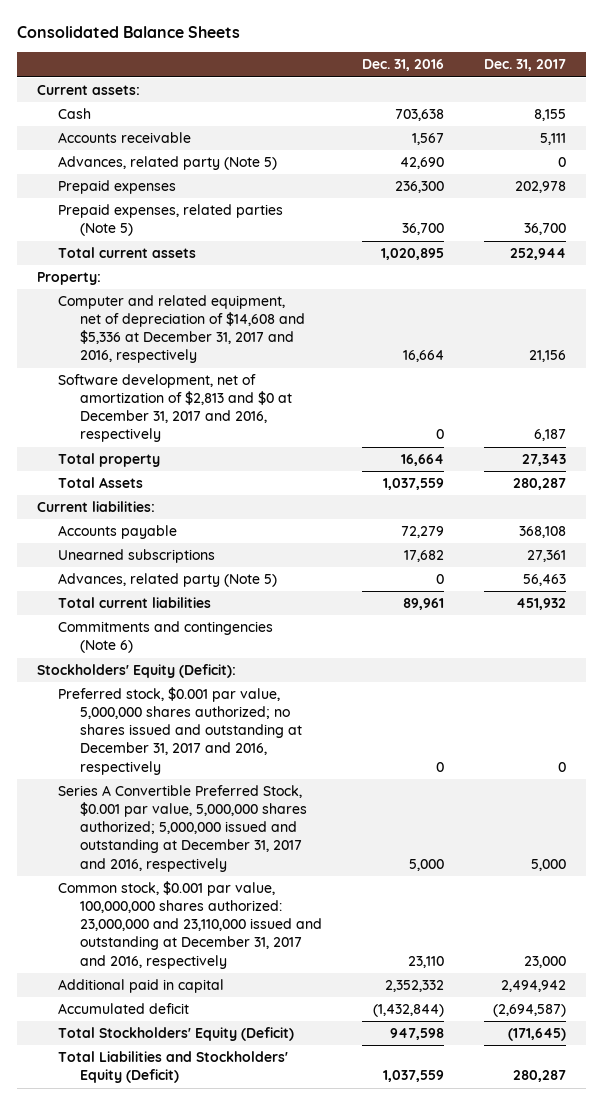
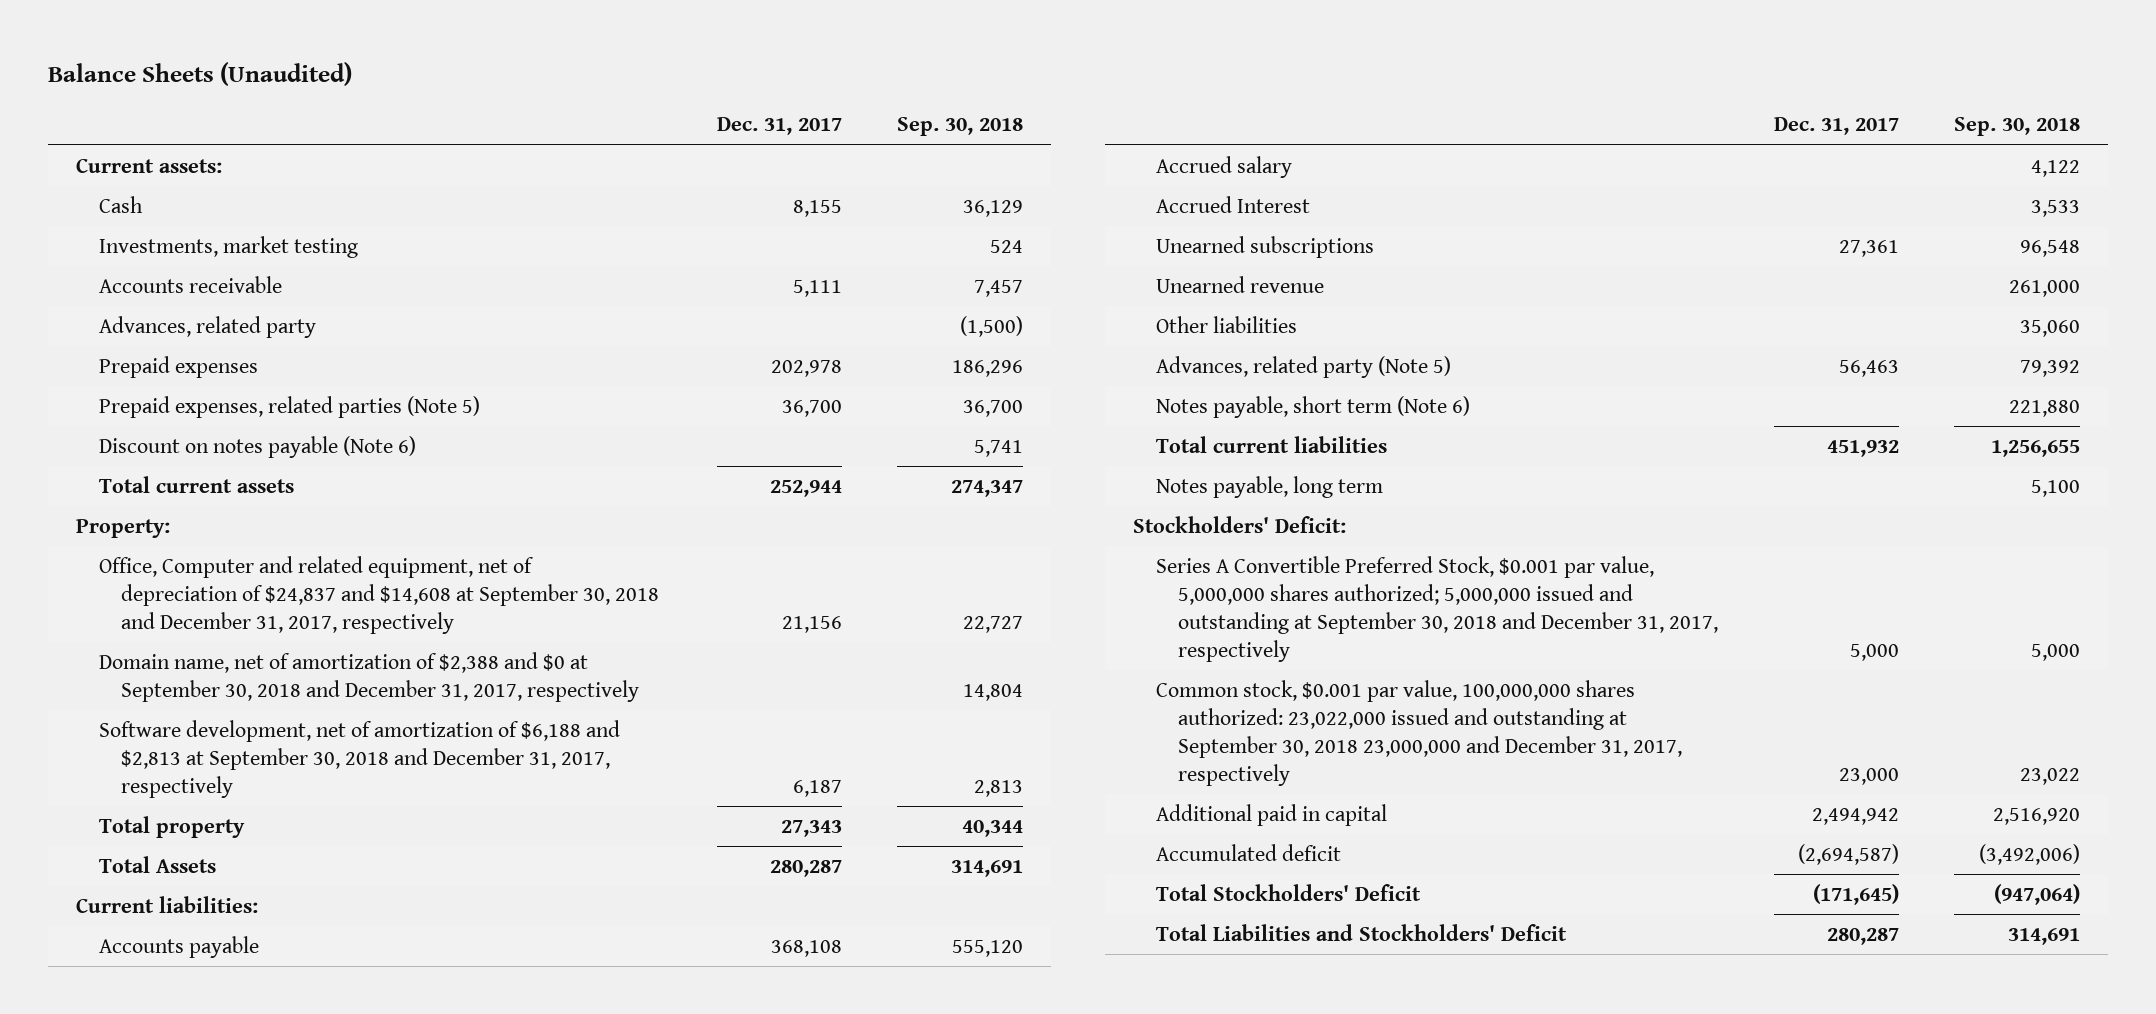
- Consolidated Balance Sheets
+ Balance Sheets (Unaudited)
- | Dec. 31, 2016 | Dec. 31, 2017
+ | Dec. 31, 2017 | Sep. 30, 2018
+ Investments, market testing | | 524
- Advances, related party (Note 5) | 42,690 | 0
+ Advances, related party | | (1,500)
+ Discount on notes payable (Note 6) | | 5,741
- Computer and related equipment, net of depreciation of $14,608 and $5,336 at December 31, 2017 and 2016, respectively | 16,664 | 21,156
- Software development, net of amortization of $2,813 and $0 at December 31, 2017 and 2016, respectively | 0 | 6,187
+ Office, Computer and related equipment, net of depreciation of $24,837 and $14,608 at September 30, 2018 and December 31, 2017, respectively | 21,156 | 22,727
+ Domain name, net of amortization of $2,388 and $0 at September 30, 2018 and December 31, 2017, respectively | | 14,804
+ Software development, net of amortization of $6,188 and $2,813 at September 30, 2018 and December 31, 2017, respectively | 6,187 | 2,813
+ Accrued salary | | 4,122
+ Accrued Interest | | 3,533
+ Unearned revenue | | 261,000
+ Other liabilities | | 35,060
+ Notes payable, short term (Note 6) | | 221,880
- Commitments and contingencies (Note 6)
- Stockholders' Equity (Deficit):
- Preferred stock, $0.001 par value, 5,000,000 shares authorized; no shares issued and outstanding at December 31, 2017 and 2016, respectively | 0 | 0
- Series A Convertible Preferred Stock, $0.001 par value, 5,000,000 shares authorized; 5,000,000 issued and outstanding at December 31, 2017 and 2016, respectively | 5,000 | 5,000
- Common stock, $0.001 par value, 100,000,000 shares authorized: 23,000,000 and 23,110,000 issued and outstanding at December 31, 2017 and 2016, respectively | 23,110 | 23,000
+ Notes payable, long term | | 5,100
+ Stockholders' Deficit:
+ Series A Convertible Preferred Stock, $0.001 par value, 5,000,000 shares authorized; 5,000,000 issued and outstanding at September 30, 2018 and December 31, 2017, respectively | 5,000 | 5,000
+ Common stock, $0.001 par value, 100,000,000 shares authorized: 23,022,000 issued and outstanding at September 30, 2018 23,000,000 and December 31, 2017, respectively | 23,000 | 23,022
- Total Stockholders' Equity (Deficit) | 947,598 | (171,645)
- Total Liabilities and Stockholders' Equity (Deficit) | 1,037,559 | 280,287
+ Total Stockholders' Deficit | (171,645) | (947,064)
+ Total Liabilities and Stockholders' Deficit | 280,287 | 314,691

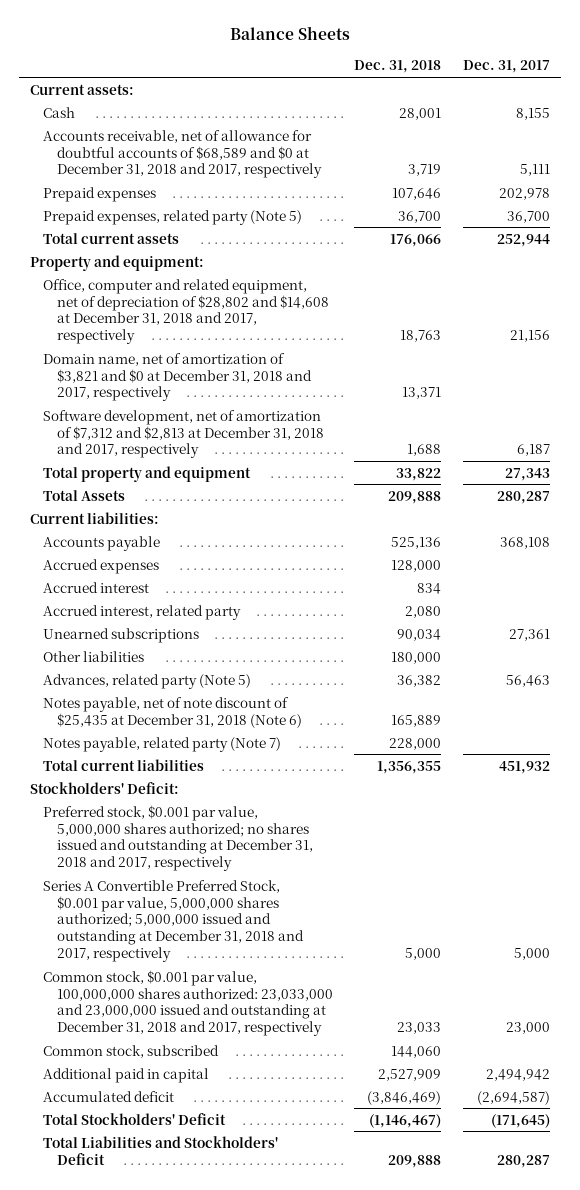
- Balance Sheets (Unaudited)
+ Balance Sheets
- | Dec. 31, 2017 | Sep. 30, 2018
+ | Dec. 31, 2018 | Dec. 31, 2017
- Investments, market testing | | 524
- Accounts receivable | 5,111 | 7,457
- Advances, related party | | (1,500)
+ Accounts receivable, net of allowance for doubtful accounts of $68,589 and $0 at December 31, 2018 and 2017, respectively | 3,719 | 5,111
- Prepaid expenses, related parties (Note 5) | 36,700 | 36,700
- Discount on notes payable (Note 6) | | 5,741
+ Prepaid expenses, related party (Note 5) | 36,700 | 36,700
- Property:
- Office, Computer and related equipment, net of depreciation of $24,837 and $14,608 at September 30, 2018 and December 31, 2017, respectively | 21,156 | 22,727
- Domain name, net of amortization of $2,388 and $0 at September 30, 2018 and December 31, 2017, respectively | | 14,804
- Software development, net of amortization of $6,188 and $2,813 at September 30, 2018 and December 31, 2017, respectively | 6,187 | 2,813
- Total property | 27,343 | 40,344
+ Property and equipment:
+ Office, computer and related equipment, net of depreciation of $28,802 and $14,608 at December 31, 2018 and 2017, respectively | 18,763 | 21,156
+ Domain name, net of amortization of $3,821 and $0 at December 31, 2018 and 2017, respectively | 13,371 |
+ Software development, net of amortization of $7,312 and $2,813 at December 31, 2018 and 2017, respectively | 1,688 | 6,187
+ Total property and equipment | 33,822 | 27,343
- Accrued salary | | 4,122
- Accrued Interest | | 3,533
+ Accrued expenses | 128,000 |
+ Accrued interest | 834 |
+ Accrued interest, related party | 2,080 |
- Unearned revenue | | 261,000
- Notes payable, short term (Note 6) | | 221,880
+ Notes payable, net of note discount of $25,435 at December 31, 2018 (Note 6) | 165,889 |
+ Notes payable, related party (Note 7) | 228,000 |
- Notes payable, long term | | 5,100
- Series A Convertible Preferred Stock, $0.001 par value, 5,000,000 shares authorized; 5,000,000 issued and outstanding at September 30, 2018 and December 31, 2017, respectively | 5,000 | 5,000
- Common stock, $0.001 par value, 100,000,000 shares authorized: 23,022,000 issued and outstanding at September 30, 2018 23,000,000 and December 31, 2017, respectively | 23,000 | 23,022
+ Preferred stock, $0.001 par value, 5,000,000 shares authorized; no shares issued and outstanding at December 31, 2018 and 2017, respectively
+ Series A Convertible Preferred Stock, $0.001 par value, 5,000,000 shares authorized; 5,000,000 issued and outstanding at December 31, 2018 and 2017, respectively | 5,000 | 5,000
+ Common stock, $0.001 par value, 100,000,000 shares authorized: 23,033,000 and 23,000,000 issued and outstanding at December 31, 2018 and 2017, respectively | 23,033 | 23,000
+ Common stock, subscribed | 144,060 |

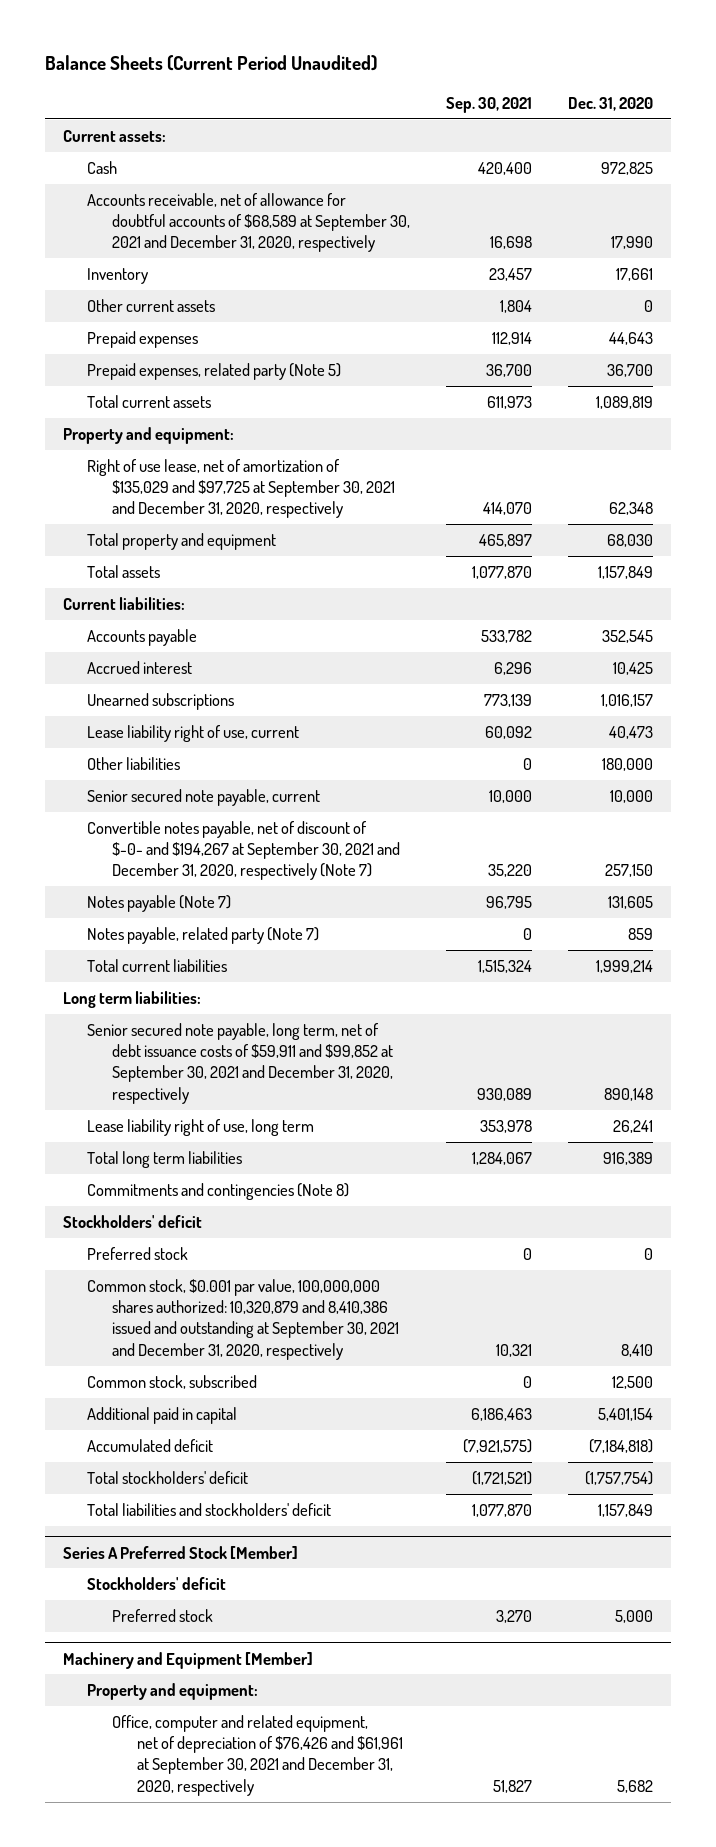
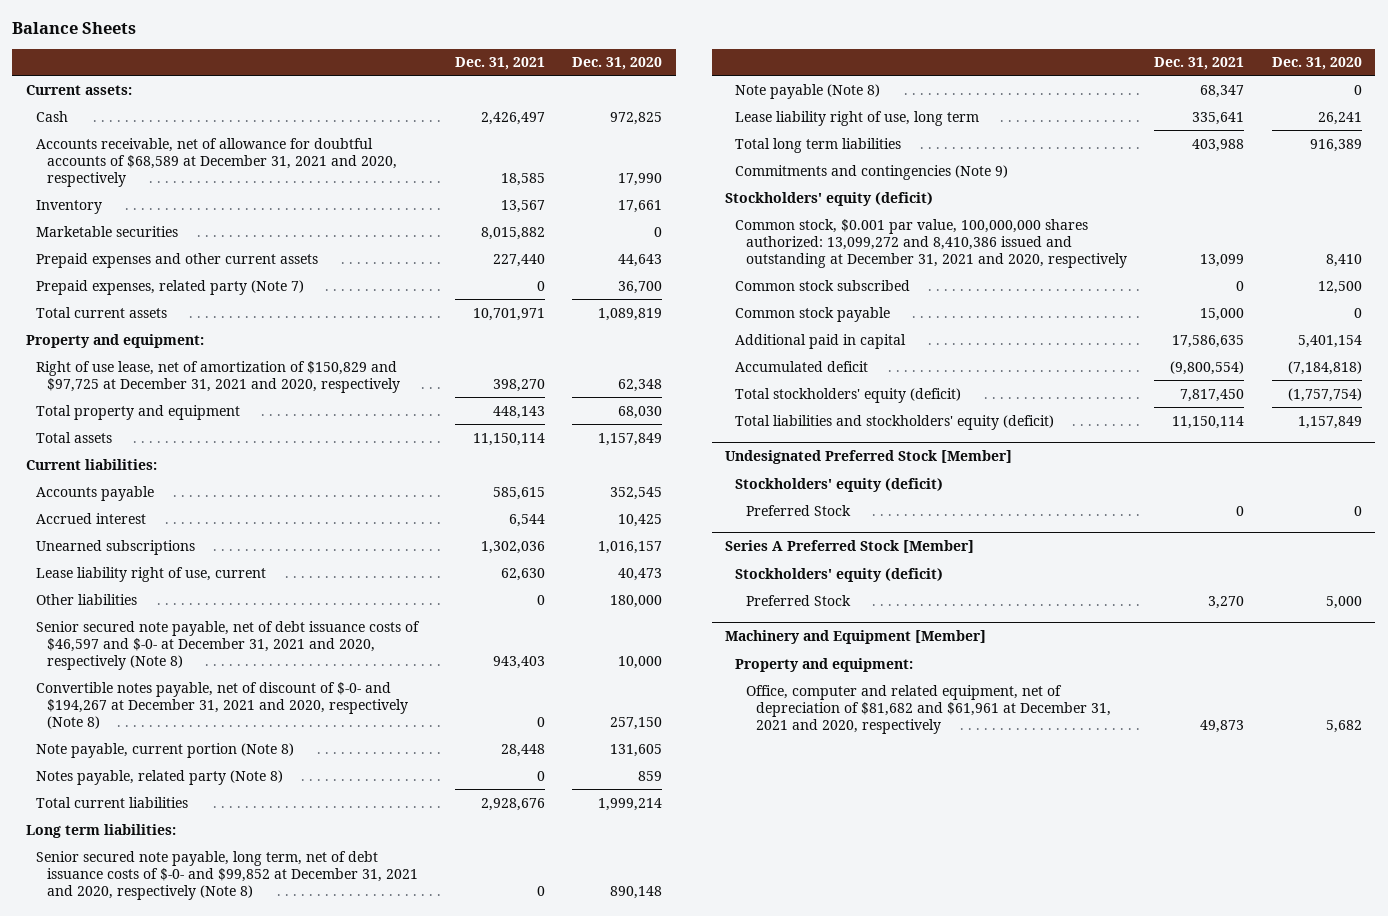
- Balance Sheets (Current Period Unaudited)
+ Balance Sheets
- | Sep. 30, 2021 | Dec. 31, 2020
+ | Dec. 31, 2021 | Dec. 31, 2020
- Accounts receivable, net of allowance for doubtful accounts of $68,589 at September 30, 2021 and December 31, 2020, respectively | 16,698 | 17,990
+ Accounts receivable, net of allowance for doubtful accounts of $68,589 at December 31, 2021 and 2020, respectively | 18,585 | 17,990
- Other current assets | 1,804 | 0
- Prepaid expenses | 112,914 | 44,643
- Prepaid expenses, related party (Note 5) | 36,700 | 36,700
+ Marketable securities | 8,015,882 | 0
+ Prepaid expenses and other current assets | 227,440 | 44,643
+ Prepaid expenses, related party (Note 7) | 0 | 36,700
- Right of use lease, net of amortization of $135,029 and $97,725 at September 30, 2021 and December 31, 2020, respectively | 414,070 | 62,348
+ Right of use lease, net of amortization of $150,829 and $97,725 at December 31, 2021 and 2020, respectively | 398,270 | 62,348
- Senior secured note payable, current | 10,000 | 10,000
- Convertible notes payable, net of discount of $-0- and $194,267 at September 30, 2021 and December 31, 2020, respectively (Note 7) | 35,220 | 257,150
- Notes payable (Note 7) | 96,795 | 131,605
- Notes payable, related party (Note 7) | 0 | 859
+ Senior secured note payable, net of debt issuance costs of $46,597 and $-0- at December 31, 2021 and 2020, respectively (Note 8) | 943,403 | 10,000
+ Convertible notes payable, net of discount of $-0- and $194,267 at December 31, 2021 and 2020, respectively (Note 8) | 0 | 257,150
+ Note payable, current portion (Note 8) | 28,448 | 131,605
+ Notes payable, related party (Note 8) | 0 | 859
- Senior secured note payable, long term, net of debt issuance costs of $59,911 and $99,852 at September 30, 2021 and December 31, 2020, respectively | 930,089 | 890,148
+ Senior secured note payable, long term, net of debt issuance costs of $-0- and $99,852 at December 31, 2021 and 2020, respectively (Note 8) | 0 | 890,148
+ Note payable (Note 8) | 68,347 | 0
- Commitments and contingencies (Note 8)
- Stockholders' deficit
- Preferred stock | 0 | 0
- Common stock, $0.001 par value, 100,000,000 shares authorized: 10,320,879 and 8,410,386 issued and outstanding at September 30, 2021 and December 31, 2020, respectively | 10,321 | 8,410
- Common stock, subscribed | 0 | 12,500
+ Commitments and contingencies (Note 9)
+ Stockholders' equity (deficit)
+ Common stock, $0.001 par value, 100,000,000 shares authorized: 13,099,272 and 8,410,386 issued and outstanding at December 31, 2021 and 2020, respectively | 13,099 | 8,410
+ Common stock subscribed | 0 | 12,500
+ Common stock payable | 15,000 | 0
- Total stockholders' deficit | (1,721,521) | (1,757,754)
- Total liabilities and stockholders' deficit | 1,077,870 | 1,157,849
+ Total stockholders' equity (deficit) | 7,817,450 | (1,757,754)
+ Total liabilities and stockholders' equity (deficit) | 11,150,114 | 1,157,849
+ Undesignated Preferred Stock [Member]
+ Stockholders' equity (deficit)
+ Preferred Stock | 0 | 0
@ Series A Preferred Stock [Member]
- Stockholders' deficit
- Preferred stock | 3,270 | 5,000
+ Stockholders' equity (deficit)
+ Preferred Stock | 3,270 | 5,000
@ Machinery and Equipment [Member]
- Office, computer and related equipment, net of depreciation of $76,426 and $61,961 at September 30, 2021 and December 31, 2020, respectively | 51,827 | 5,682
+ Office, computer and related equipment, net of depreciation of $81,682 and $61,961 at December 31, 2021 and 2020, respectively | 49,873 | 5,682

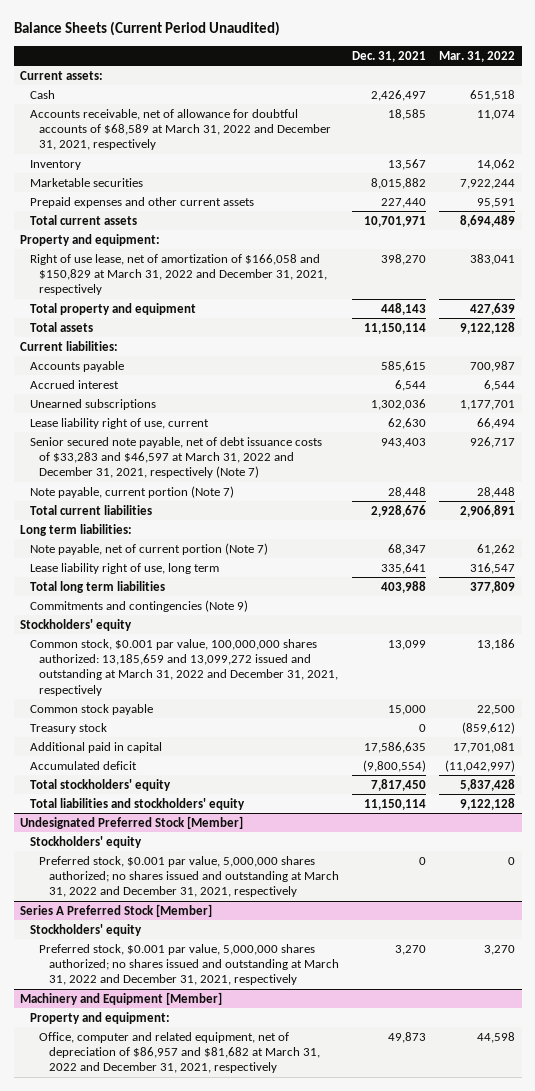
- Balance Sheets
+ Balance Sheets (Current Period Unaudited)
- | Dec. 31, 2021 | Dec. 31, 2020
+ | Dec. 31, 2021 | Mar. 31, 2022
- Accounts receivable, net of allowance for doubtful accounts of $68,589 at December 31, 2021 and 2020, respectively | 18,585 | 17,990
+ Accounts receivable, net of allowance for doubtful accounts of $68,589 at March 31, 2022 and December 31, 2021, respectively | 18,585 | 11,074
- Prepaid expenses, related party (Note 7) | 0 | 36,700
- Right of use lease, net of amortization of $150,829 and $97,725 at December 31, 2021 and 2020, respectively | 398,270 | 62,348
+ Right of use lease, net of amortization of $166,058 and $150,829 at March 31, 2022 and December 31, 2021, respectively | 398,270 | 383,041
- Other liabilities | 0 | 180,000
- Senior secured note payable, net of debt issuance costs of $46,597 and $-0- at December 31, 2021 and 2020, respectively (Note 8) | 943,403 | 10,000
- Convertible notes payable, net of discount of $-0- and $194,267 at December 31, 2021 and 2020, respectively (Note 8) | 0 | 257,150
- Note payable, current portion (Note 8) | 28,448 | 131,605
- Notes payable, related party (Note 8) | 0 | 859
+ Senior secured note payable, net of debt issuance costs of $33,283 and $46,597 at March 31, 2022 and December 31, 2021, respectively (Note 7) | 943,403 | 926,717
+ Note payable, current portion (Note 7) | 28,448 | 28,448
- Senior secured note payable, long term, net of debt issuance costs of $-0- and $99,852 at December 31, 2021 and 2020, respectively (Note 8) | 0 | 890,148
- Note payable (Note 8) | 68,347 | 0
+ Note payable, net of current portion (Note 7) | 68,347 | 61,262
- Stockholders' equity (deficit)
- Common stock, $0.001 par value, 100,000,000 shares authorized: 13,099,272 and 8,410,386 issued and outstanding at December 31, 2021 and 2020, respectively | 13,099 | 8,410
- Common stock subscribed | 0 | 12,500
+ Stockholders' equity
+ Common stock, $0.001 par value, 100,000,000 shares authorized: 13,185,659 and 13,099,272 issued and outstanding at March 31, 2022 and December 31, 2021, respectively | 13,099 | 13,186
+ Treasury stock | 0 | (859,612)
- Total stockholders' equity (deficit) | 7,817,450 | (1,757,754)
- Total liabilities and stockholders' equity (deficit) | 11,150,114 | 1,157,849
+ Total stockholders' equity | 7,817,450 | 5,837,428
+ Total liabilities and stockholders' equity | 11,150,114 | 9,122,128
@ Undesignated Preferred Stock [Member]
- Stockholders' equity (deficit)
- Preferred Stock | 0 | 0
+ Stockholders' equity
+ Preferred stock, $0.001 par value, 5,000,000 shares authorized; no shares issued and outstanding at March 31, 2022 and December 31, 2021, respectively | 0 | 0
@ Series A Preferred Stock [Member]
- Stockholders' equity (deficit)
- Preferred Stock | 3,270 | 5,000
+ Stockholders' equity
+ Preferred stock, $0.001 par value, 5,000,000 shares authorized; no shares issued and outstanding at March 31, 2022 and December 31, 2021, respectively | 3,270 | 3,270
@ Machinery and Equipment [Member]
- Office, computer and related equipment, net of depreciation of $81,682 and $61,961 at December 31, 2021 and 2020, respectively | 49,873 | 5,682
+ Office, computer and related equipment, net of depreciation of $86,957 and $81,682 at March 31, 2022 and December 31, 2021, respectively | 49,873 | 44,598

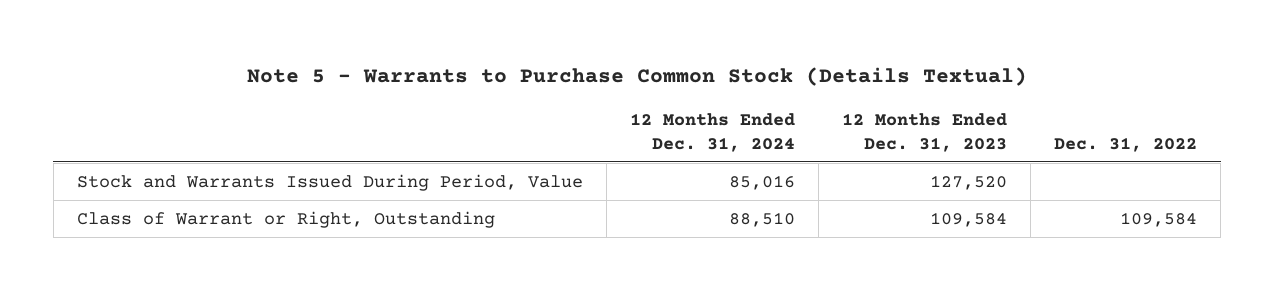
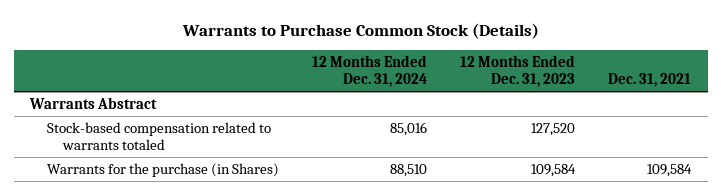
- Note 5 - Warrants to Purchase Common Stock (Details Textual)
+ Warrants to Purchase Common Stock (Details)
- | 12 Months Ended Dec. 31, 2024 | 12 Months Ended Dec. 31, 2023 | Dec. 31, 2022
+ | 12 Months Ended Dec. 31, 2024 | 12 Months Ended Dec. 31, 2023 | Dec. 31, 2021
- Stock and Warrants Issued During Period, Value | 85,016 | 127,520 |
- Class of Warrant or Right, Outstanding | 88,510 | 109,584 | 109,584
+ Warrants Abstract
+ Stock-based compensation related to warrants totaled | 85,016 | 127,520 |
+ Warrants for the purchase (in Shares) | 88,510 | 109,584 | 109,584

